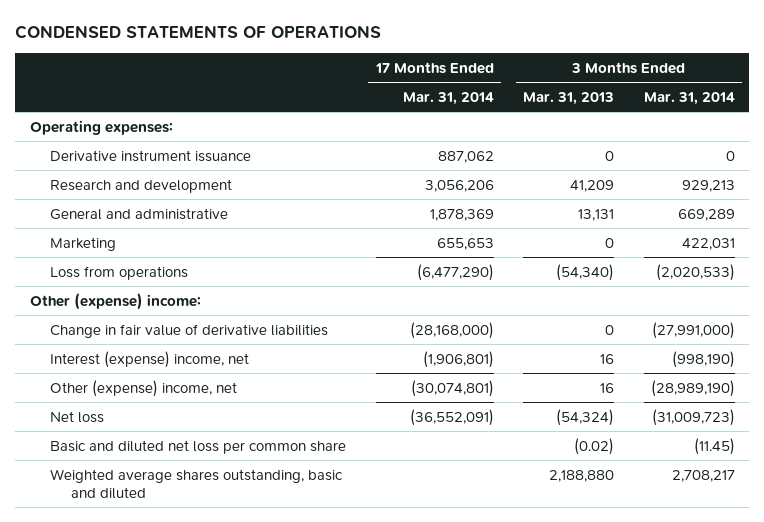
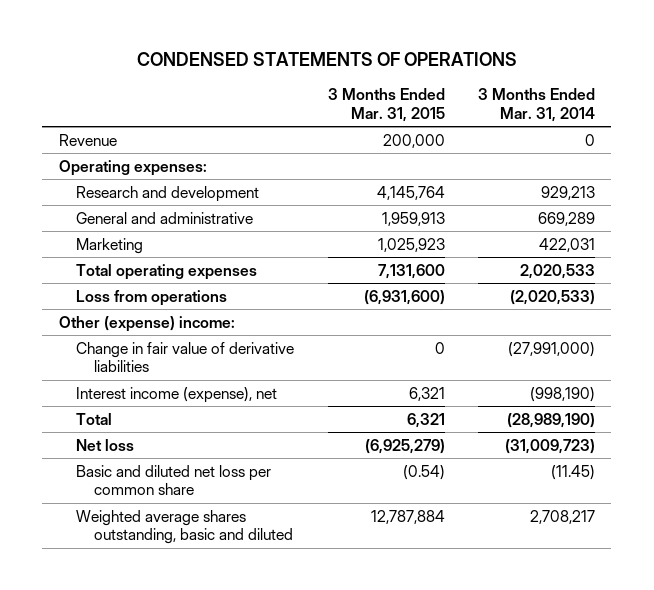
- | 17 Months Ended Mar. 31, 2014 | 3 Months Ended Mar. 31, 2013 | 3 Months Ended Mar. 31, 2014
+ | 3 Months Ended Mar. 31, 2015 | 3 Months Ended Mar. 31, 2014
+ Revenue | 200,000 | 0
- Derivative instrument issuance | 887,062 | 0 | 0
+ Total operating expenses | 7,131,600 | 2,020,533
- Interest (expense) income, net | (1,906,801) | 16 | (998,190)
- Other (expense) income, net | (30,074,801) | 16 | (28,989,190)
+ Interest income (expense), net | 6,321 | (998,190)
+ Total | 6,321 | (28,989,190)

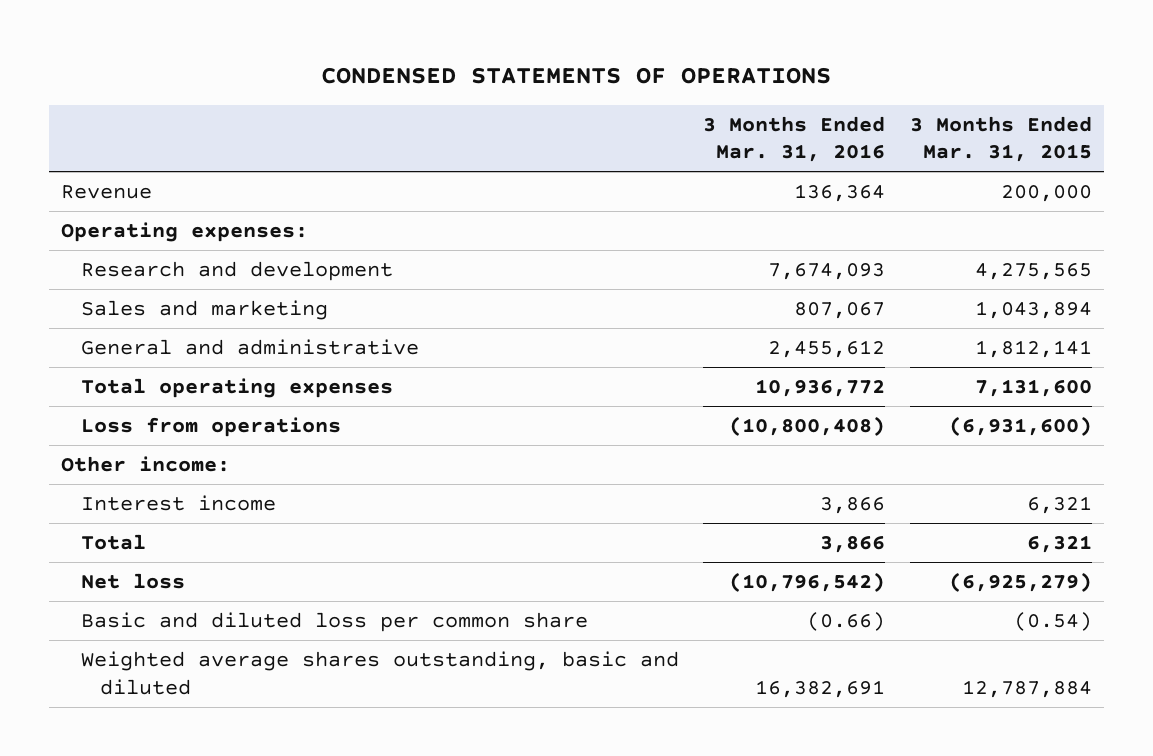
- | 3 Months Ended Mar. 31, 2015 | 3 Months Ended Mar. 31, 2014
+ | 3 Months Ended Mar. 31, 2016 | 3 Months Ended Mar. 31, 2015
- Research and development | 4,145,764 | 929,213
- General and administrative | 1,959,913 | 669,289
- Marketing | 1,025,923 | 422,031
+ Research and development | 7,674,093 | 4,275,565
+ Sales and marketing | 807,067 | 1,043,894
+ General and administrative | 2,455,612 | 1,812,141
- Other (expense) income:
- Change in fair value of derivative liabilities | 0 | (27,991,000)
- Interest income (expense), net | 6,321 | (998,190)
+ Other income:
+ Interest income | 3,866 | 6,321
- Basic and diluted net loss per common share | (0.54) | (11.45)
+ Basic and diluted loss per common share | (0.66) | (0.54)

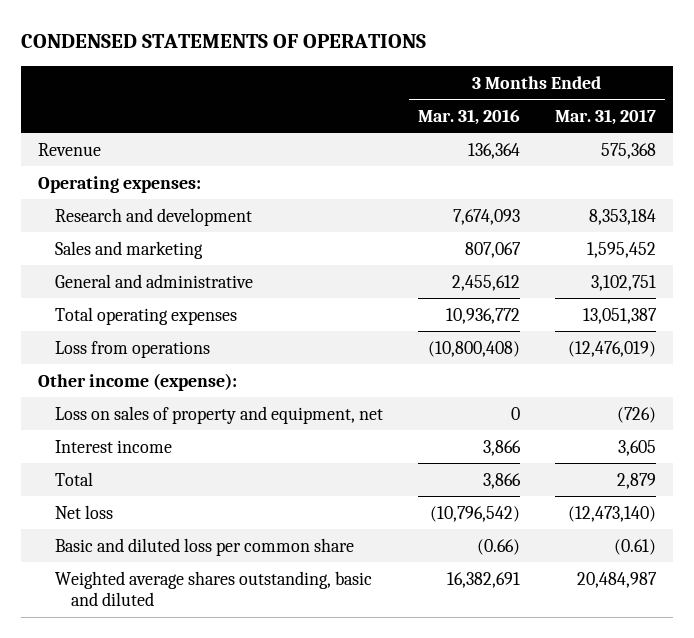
- | 3 Months Ended Mar. 31, 2016 | 3 Months Ended Mar. 31, 2015
+ | 3 Months Ended Mar. 31, 2016 | 3 Months Ended Mar. 31, 2017
- Other income:
+ Other income (expense):
+ Loss on sales of property and equipment, net | 0 | (726)

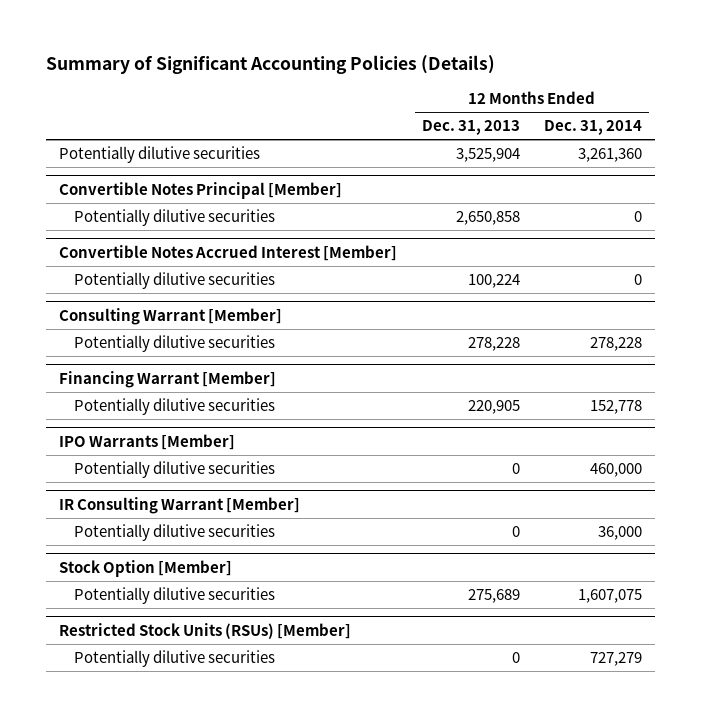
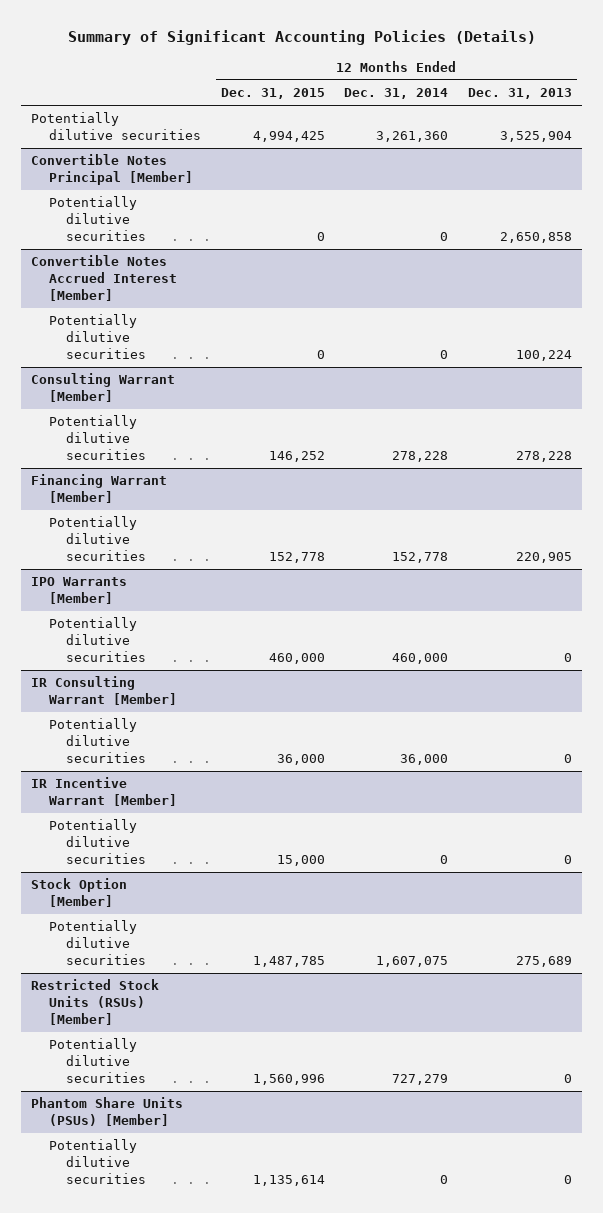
- | 12 Months Ended Dec. 31, 2013 | 12 Months Ended Dec. 31, 2014
+ | 12 Months Ended Dec. 31, 2015 | 12 Months Ended Dec. 31, 2014 | 12 Months Ended Dec. 31, 2013
+ IR Incentive Warrant [Member]
+ Potentially dilutive securities | 15,000 | 0 | 0
+ Phantom Share Units (PSUs) [Member]
+ Potentially dilutive securities | 1,135,614 | 0 | 0

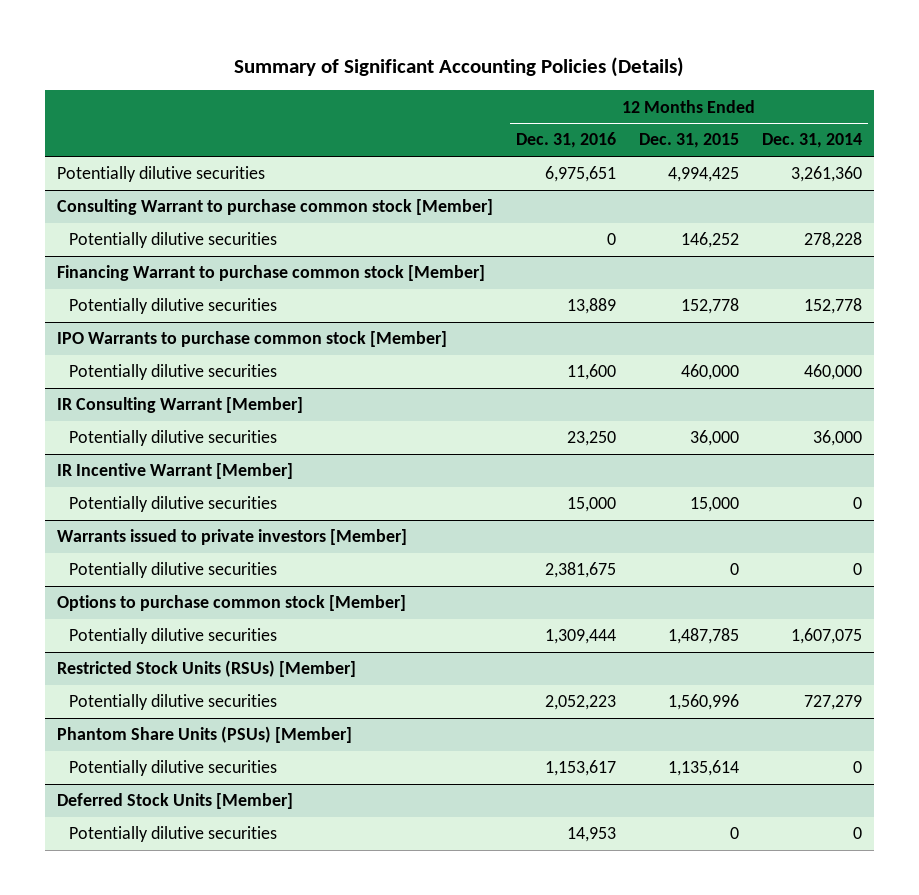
- | 12 Months Ended Dec. 31, 2015 | 12 Months Ended Dec. 31, 2014 | 12 Months Ended Dec. 31, 2013
+ | 12 Months Ended Dec. 31, 2016 | 12 Months Ended Dec. 31, 2015 | 12 Months Ended Dec. 31, 2014
- Convertible Notes Principal [Member]
- Potentially dilutive securities | 0 | 0 | 2,650,858
- Convertible Notes Accrued Interest [Member]
- Potentially dilutive securities | 0 | 0 | 100,224
- Consulting Warrant [Member]
+ Consulting Warrant to purchase common stock [Member]
- Financing Warrant [Member]
+ Financing Warrant to purchase common stock [Member]
- IPO Warrants [Member]
+ IPO Warrants to purchase common stock [Member]
- Stock Option [Member]
+ Warrants issued to private investors [Member]
+ Potentially dilutive securities | 2,381,675 | 0 | 0
+ Options to purchase common stock [Member]
+ Deferred Stock Units [Member]
+ Potentially dilutive securities | 14,953 | 0 | 0

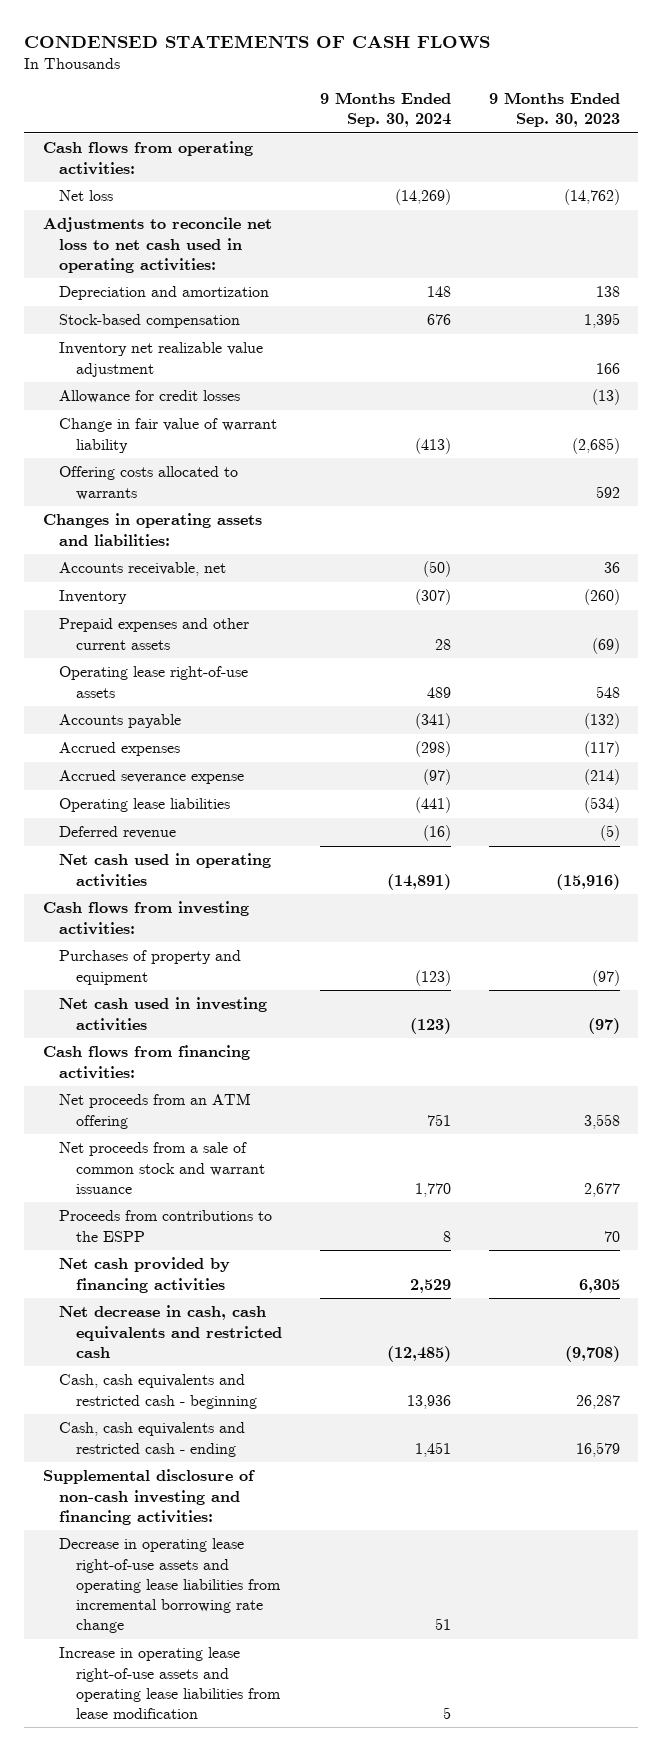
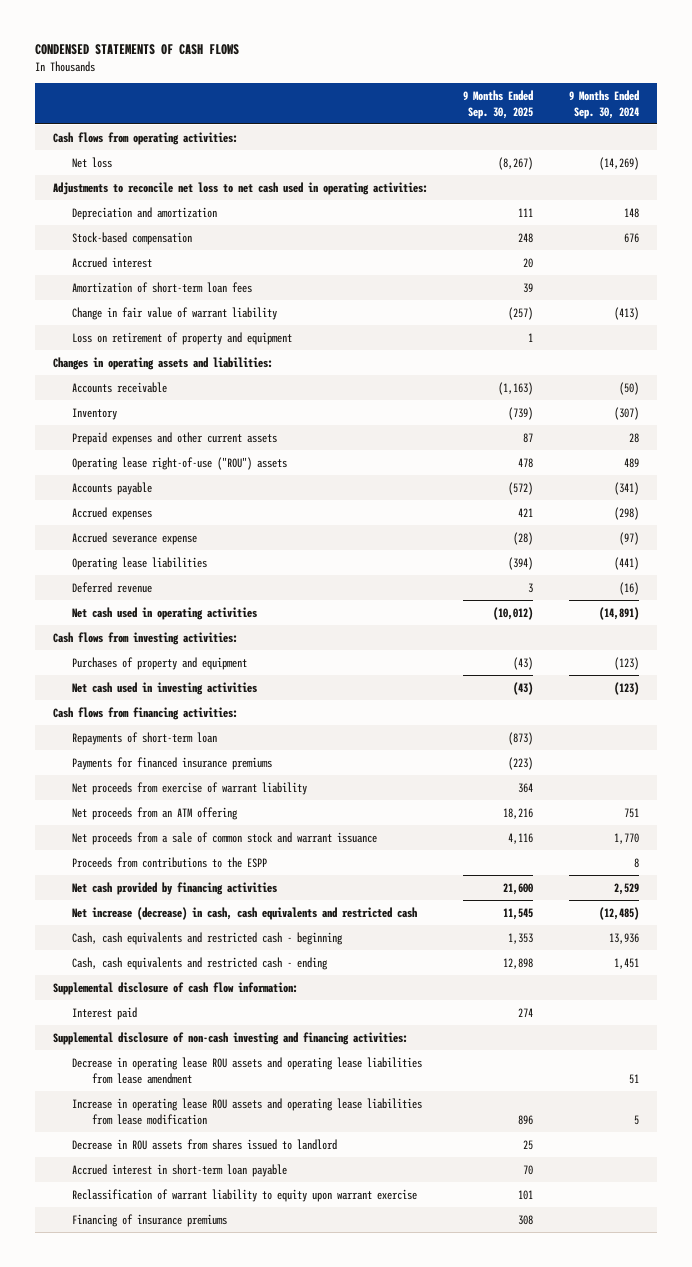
- | 9 Months Ended Sep. 30, 2024 | 9 Months Ended Sep. 30, 2023
+ | 9 Months Ended Sep. 30, 2025 | 9 Months Ended Sep. 30, 2024
- Inventory net realizable value adjustment | | 166
- Allowance for credit losses | | (13)
+ Accrued interest | 20 |
+ Amortization of short-term loan fees | 39 |
- Offering costs allocated to warrants | | 592
+ Loss on retirement of property and equipment | 1 |
- Accounts receivable, net | (50) | 36
+ Accounts receivable | (1,163) | (50)
- Operating lease right-of-use assets | 489 | 548
+ Operating lease right-of-use ("ROU") assets | 478 | 489
+ Repayments of short-term loan | (873) |
+ Payments for financed insurance premiums | (223) |
+ Net proceeds from exercise of warrant liability | 364 |
- Net decrease in cash, cash equivalents and restricted cash | (12,485) | (9,708)
+ Net increase (decrease) in cash, cash equivalents and restricted cash | 11,545 | (12,485)
+ Supplemental disclosure of cash flow information:
+ Interest paid | 274 |
- Decrease in operating lease right-of-use assets and operating lease liabilities from incremental borrowing rate change | 51 |
- Increase in operating lease right-of-use assets and operating lease liabilities from lease modification | 5 |
+ Decrease in operating lease ROU assets and operating lease liabilities from lease amendment | | 51
+ Increase in operating lease ROU assets and operating lease liabilities from lease modification | 896 | 5
+ Decrease in ROU assets from shares issued to landlord | 25 |
+ Accrued interest in short-term loan payable | 70 |
+ Reclassification of warrant liability to equity upon warrant exercise | 101 |
+ Financing of insurance premiums | 308 |

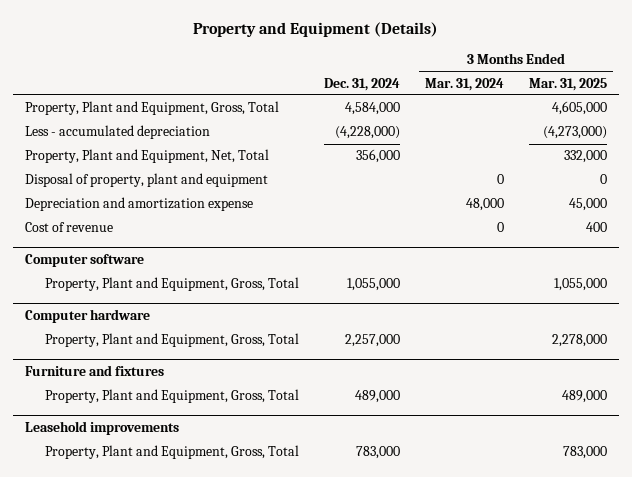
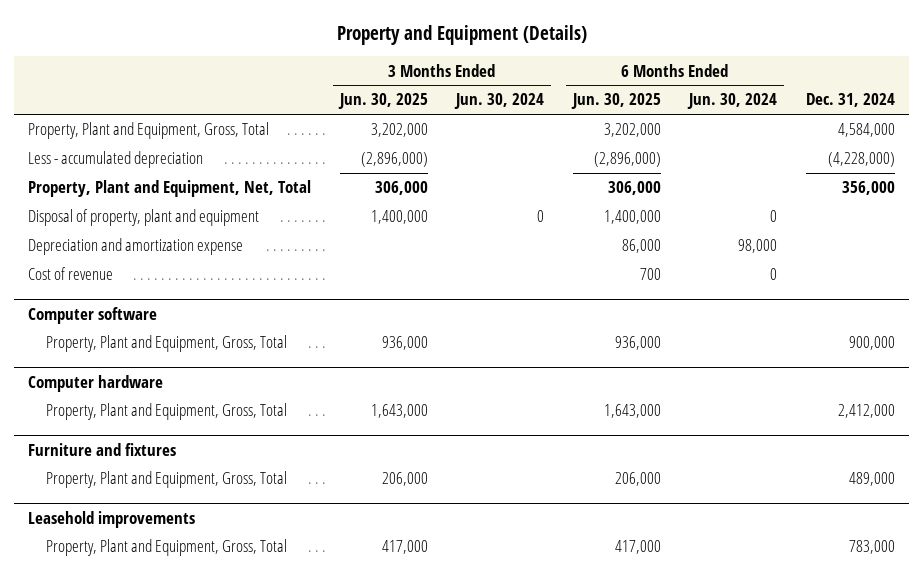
- | Dec. 31, 2024 | 3 Months Ended Mar. 31, 2024 | 3 Months Ended Mar. 31, 2025
+ | 3 Months Ended Jun. 30, 2025 | 3 Months Ended Jun. 30, 2024 | 6 Months Ended Jun. 30, 2025 | 6 Months Ended Jun. 30, 2024 | Dec. 31, 2024
@ Computer software
- Property, Plant and Equipment, Gross, Total | 1,055,000 | | 1,055,000
+ Property, Plant and Equipment, Gross, Total | 936,000 | | 936,000 | | 900,000
@ Computer hardware
- Property, Plant and Equipment, Gross, Total | 2,257,000 | | 2,278,000
+ Property, Plant and Equipment, Gross, Total | 1,643,000 | | 1,643,000 | | 2,412,000

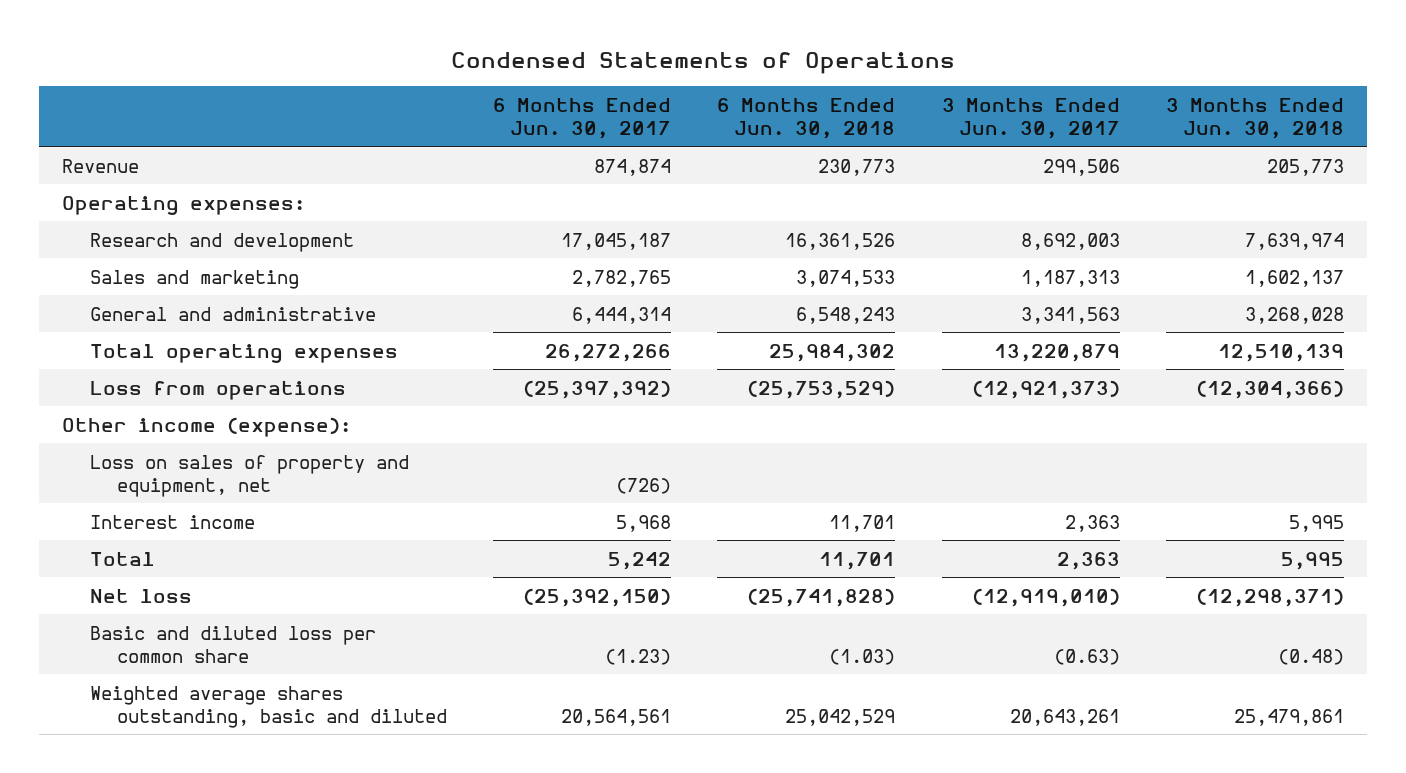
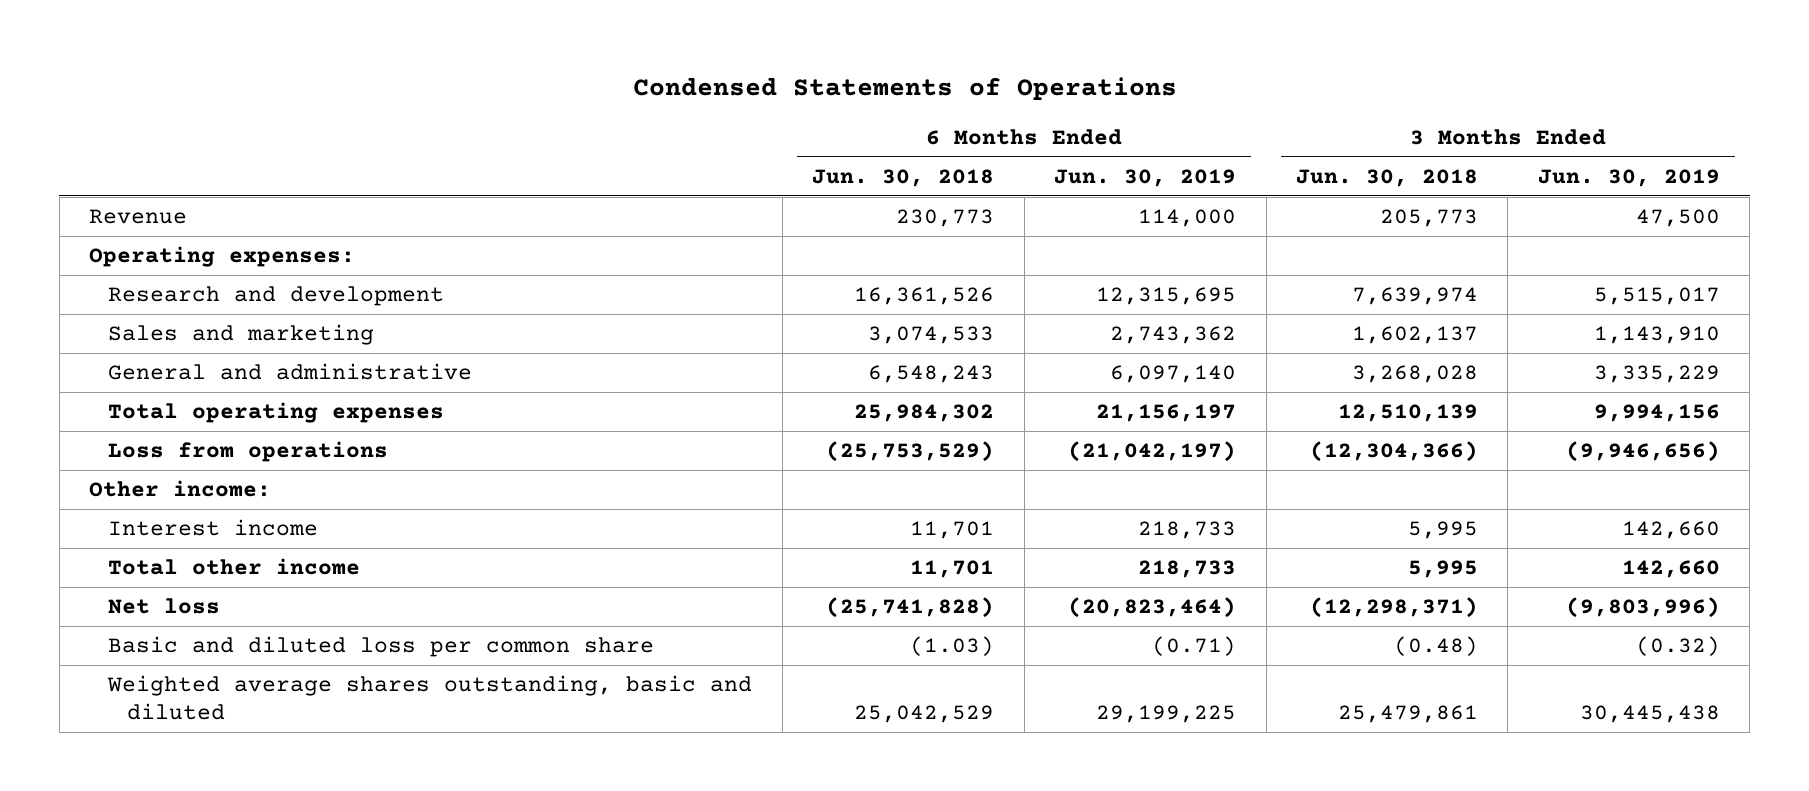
- | 6 Months Ended Jun. 30, 2017 | 6 Months Ended Jun. 30, 2018 | 3 Months Ended Jun. 30, 2017 | 3 Months Ended Jun. 30, 2018
+ | 6 Months Ended Jun. 30, 2018 | 6 Months Ended Jun. 30, 2019 | 3 Months Ended Jun. 30, 2018 | 3 Months Ended Jun. 30, 2019
- Other income (expense):
- Loss on sales of property and equipment, net | (726) | | |
+ Other income:
- Total | 5,242 | 11,701 | 2,363 | 5,995
+ Total other income | 11,701 | 218,733 | 5,995 | 142,660

